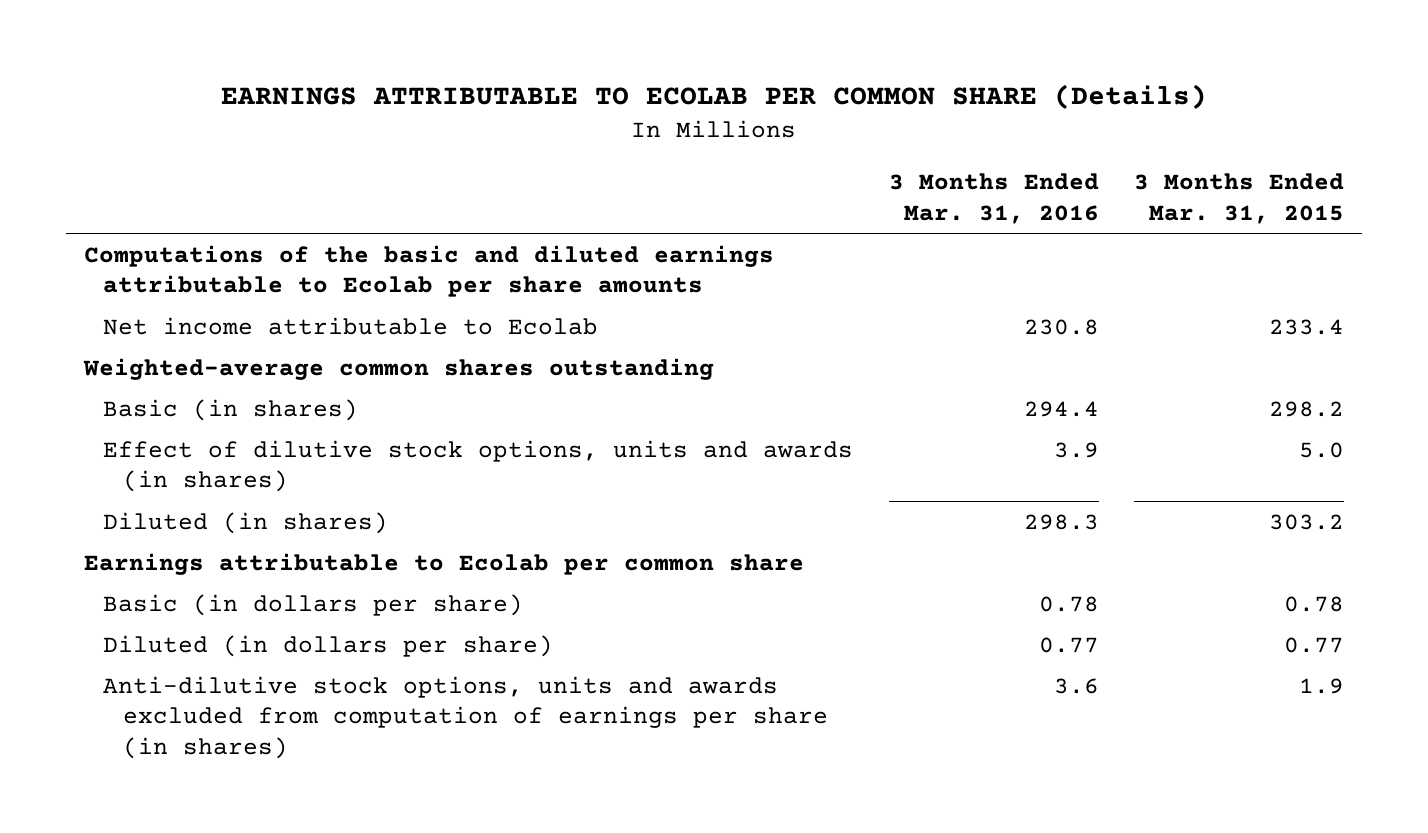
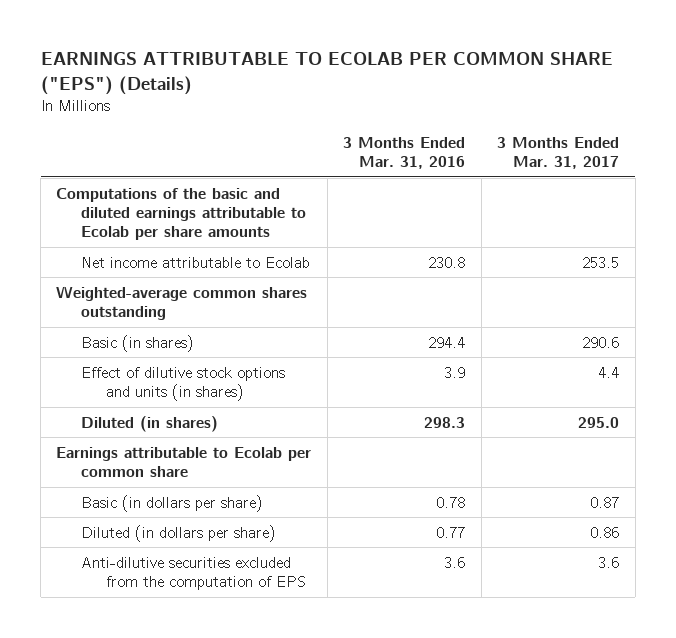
- EARNINGS ATTRIBUTABLE TO ECOLAB PER COMMON SHARE (Details)
+ EARNINGS ATTRIBUTABLE TO ECOLAB PER COMMON SHARE ("EPS") (Details)
- | 3 Months Ended Mar. 31, 2016 | 3 Months Ended Mar. 31, 2015
+ | 3 Months Ended Mar. 31, 2016 | 3 Months Ended Mar. 31, 2017
- Effect of dilutive stock options, units and awards (in shares) | 3.9 | 5.0
+ Effect of dilutive stock options and units (in shares) | 3.9 | 4.4
- Anti-dilutive stock options, units and awards excluded from computation of earnings per share (in shares) | 3.6 | 1.9
+ Anti-dilutive securities excluded from the computation of EPS | 3.6 | 3.6

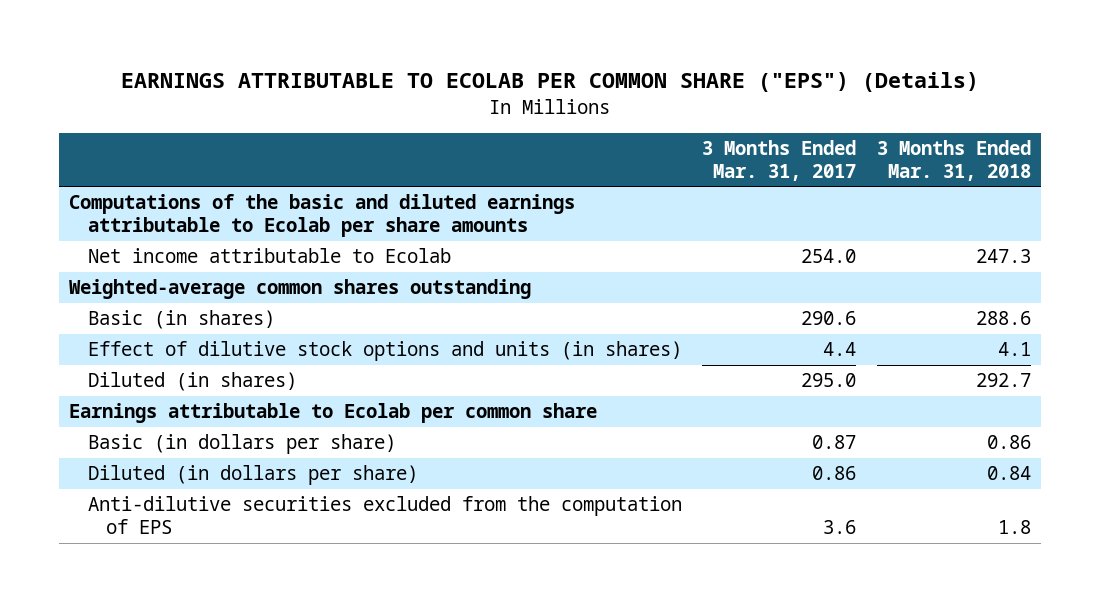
- | 3 Months Ended Mar. 31, 2016 | 3 Months Ended Mar. 31, 2017
+ | 3 Months Ended Mar. 31, 2017 | 3 Months Ended Mar. 31, 2018
- Net income attributable to Ecolab | 230.8 | 253.5
+ Net income attributable to Ecolab | 254.0 | 247.3

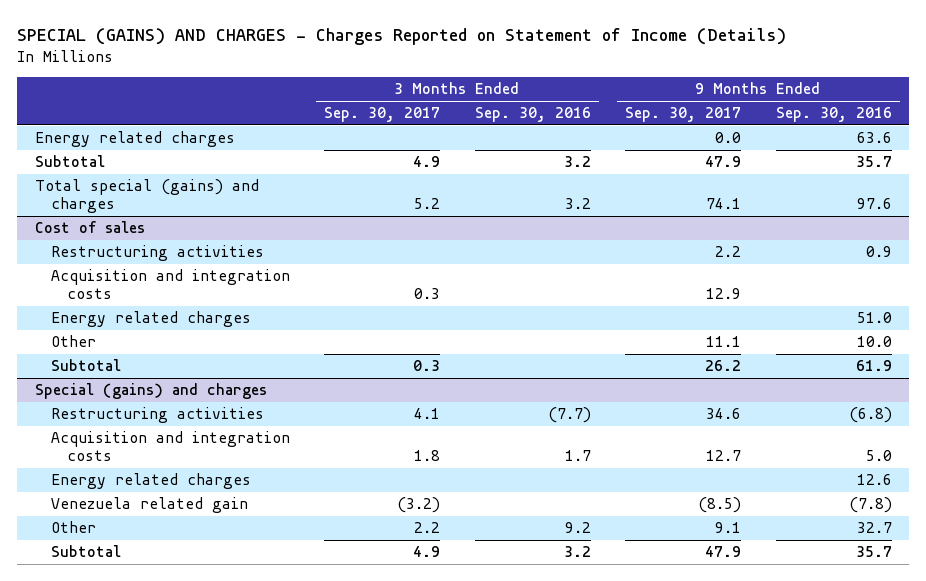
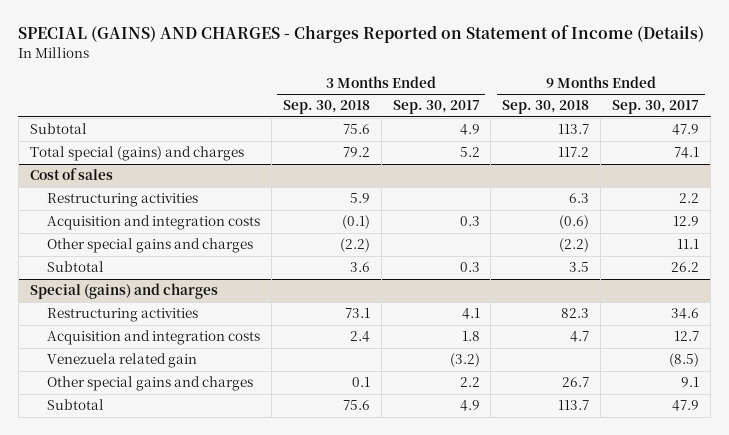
- | 3 Months Ended Sep. 30, 2017 | 3 Months Ended Sep. 30, 2016 | 9 Months Ended Sep. 30, 2017 | 9 Months Ended Sep. 30, 2016
+ | 3 Months Ended Sep. 30, 2018 | 3 Months Ended Sep. 30, 2017 | 9 Months Ended Sep. 30, 2018 | 9 Months Ended Sep. 30, 2017
- Energy related charges | | | 0.0 | 63.6
@ Cost of sales
- Energy related charges | | | | 51.0
- Other | | | 11.1 | 10.0
+ Other special gains and charges | (2.2) | | (2.2) | 11.1
@ Special (gains) and charges
- Energy related charges | | | | 12.6
- Other | 2.2 | 9.2 | 9.1 | 32.7
+ Other special gains and charges | 0.1 | 2.2 | 26.7 | 9.1

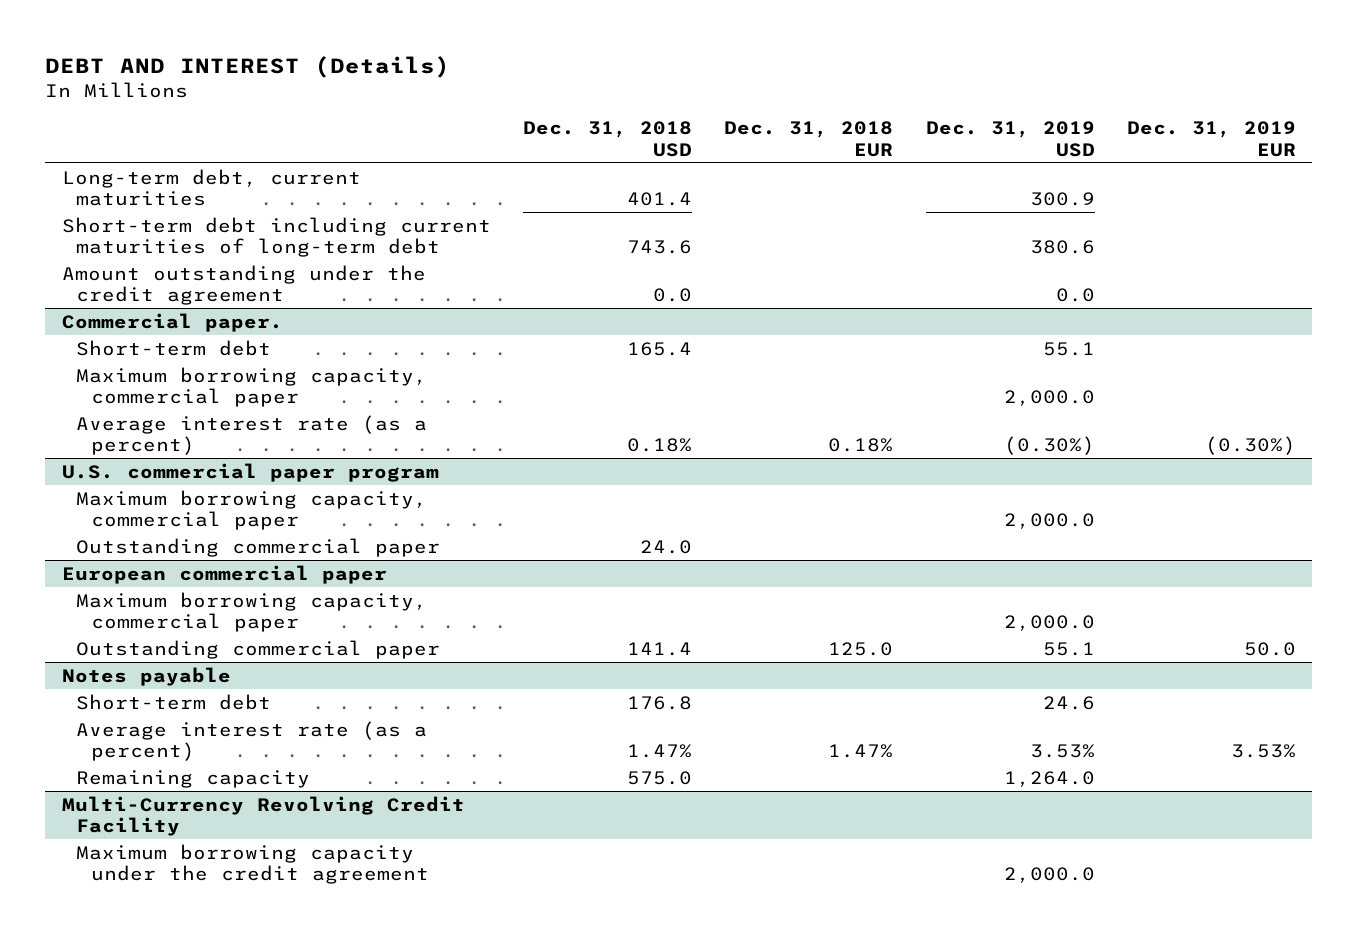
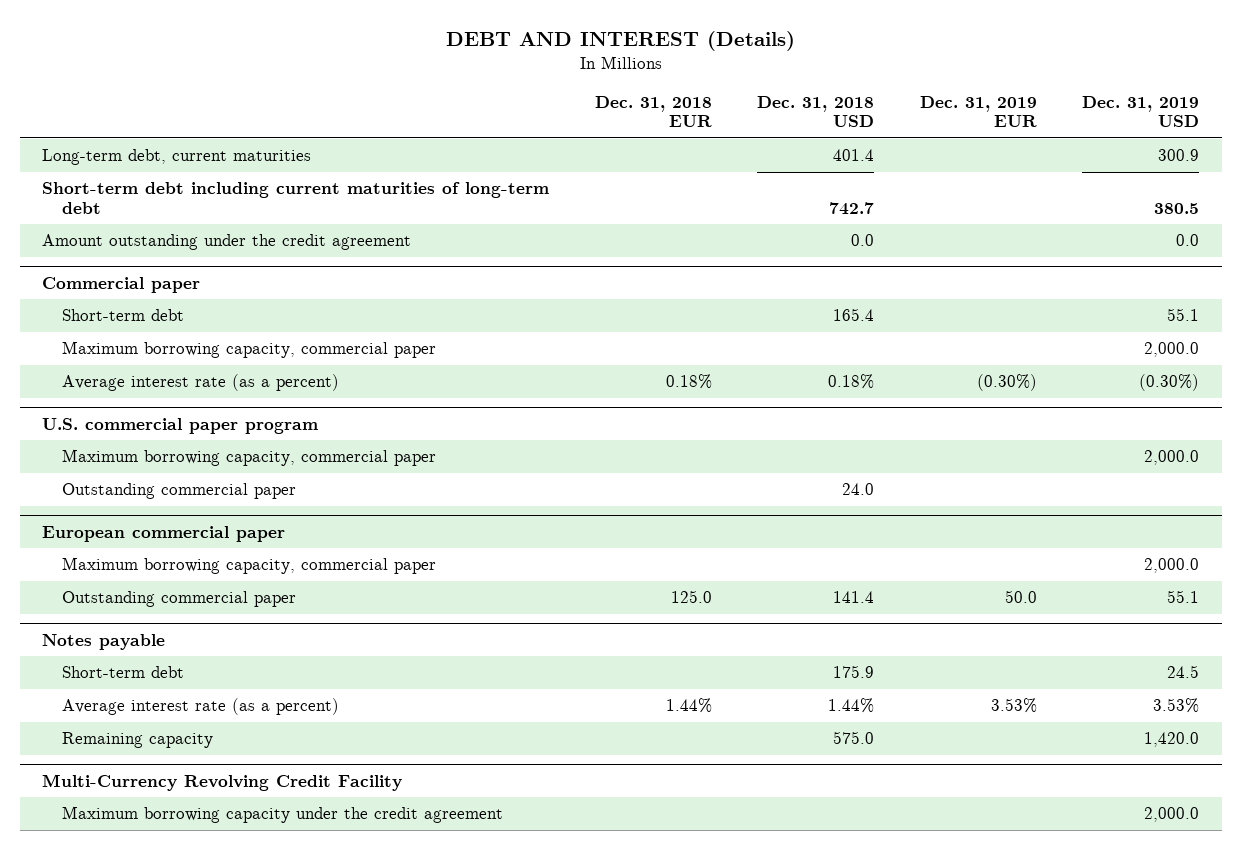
- | Dec. 31, 2018 USD | Dec. 31, 2018 EUR | Dec. 31, 2019 USD | Dec. 31, 2019 EUR
+ | Dec. 31, 2018 EUR | Dec. 31, 2018 USD | Dec. 31, 2019 EUR | Dec. 31, 2019 USD
- Short-term debt including current maturities of long-term debt | 743.6 | | 380.6 |
+ Short-term debt including current maturities of long-term debt | | 742.7 | | 380.5
- Commercial paper.
+ Commercial paper
@ Notes payable
- Short-term debt | 176.8 | | 24.6 |
- Average interest rate (as a percent) | 1.47% | 1.47% | 3.53% | 3.53%
- Remaining capacity | 575.0 | | 1,264.0 |
+ Short-term debt | | 175.9 | | 24.5
+ Average interest rate (as a percent) | 1.44% | 1.44% | 3.53% | 3.53%
+ Remaining capacity | | 575.0 | | 1,420.0

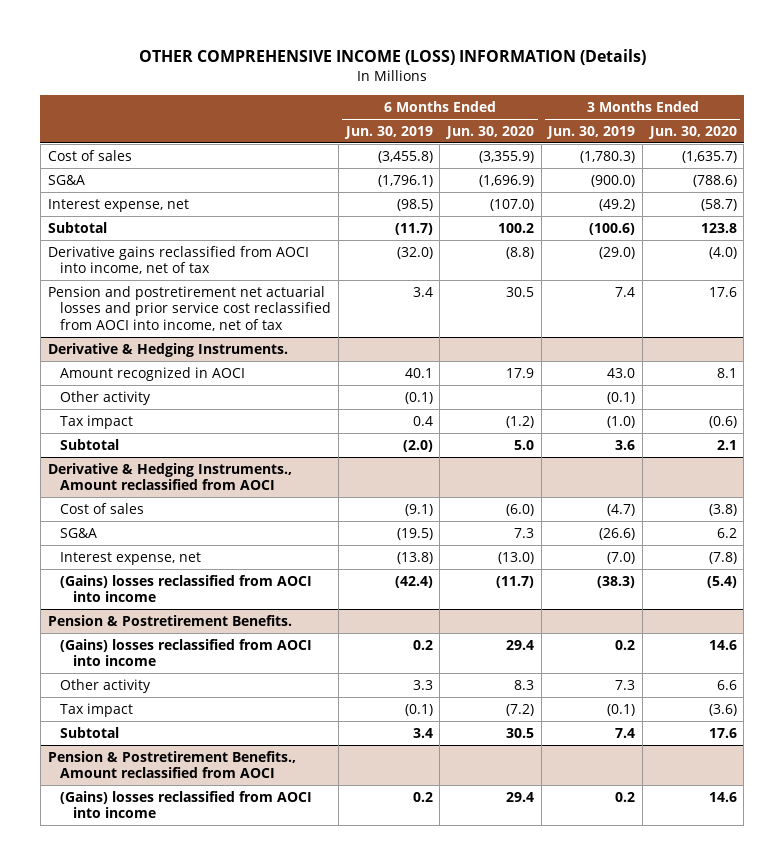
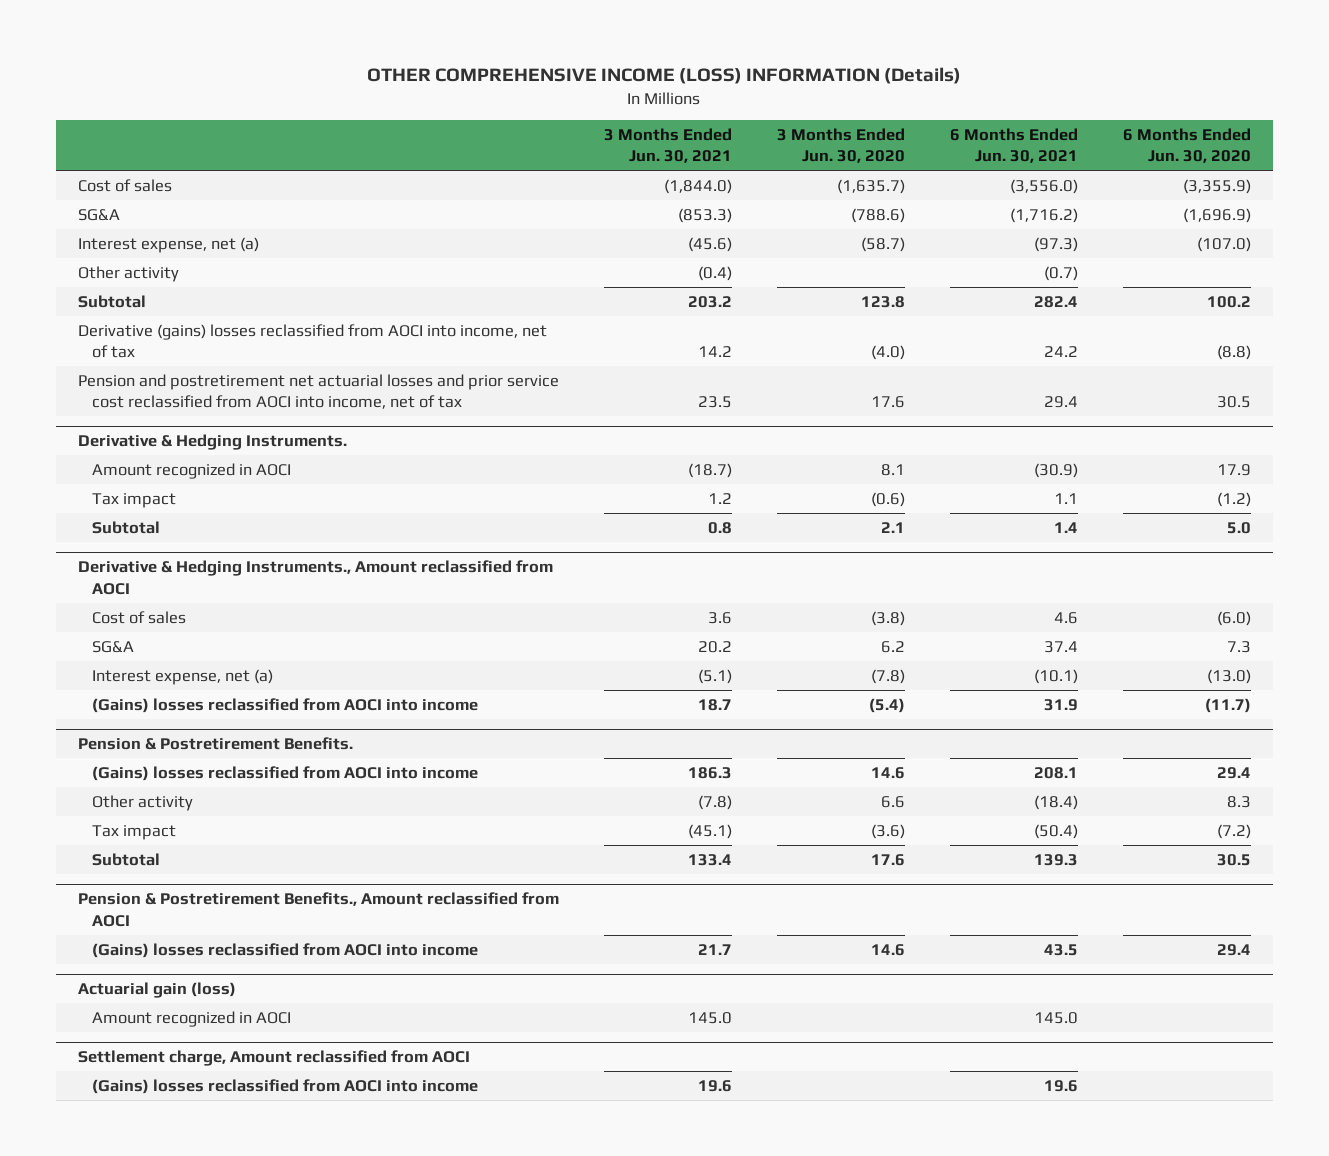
- | 6 Months Ended Jun. 30, 2019 | 6 Months Ended Jun. 30, 2020 | 3 Months Ended Jun. 30, 2019 | 3 Months Ended Jun. 30, 2020
+ | 3 Months Ended Jun. 30, 2021 | 3 Months Ended Jun. 30, 2020 | 6 Months Ended Jun. 30, 2021 | 6 Months Ended Jun. 30, 2020
- Interest expense, net | (98.5) | (107.0) | (49.2) | (58.7)
+ Interest expense, net (a) | (45.6) | (58.7) | (97.3) | (107.0)
+ Other activity | (0.4) | | (0.7) |
- Derivative gains reclassified from AOCI into income, net of tax | (32.0) | (8.8) | (29.0) | (4.0)
+ Derivative (gains) losses reclassified from AOCI into income, net of tax | 14.2 | (4.0) | 24.2 | (8.8)
@ Derivative & Hedging Instruments.
- Other activity | (0.1) | | (0.1) |
@ Derivative & Hedging Instruments., Amount reclassified from AOCI
- Interest expense, net | (13.8) | (13.0) | (7.0) | (7.8)
+ Interest expense, net (a) | (5.1) | (7.8) | (10.1) | (13.0)
+ Actuarial gain (loss)
+ Amount recognized in AOCI | 145.0 | | 145.0 |
+ Settlement charge, Amount reclassified from AOCI
+ (Gains) losses reclassified from AOCI into income | 19.6 | | 19.6 |

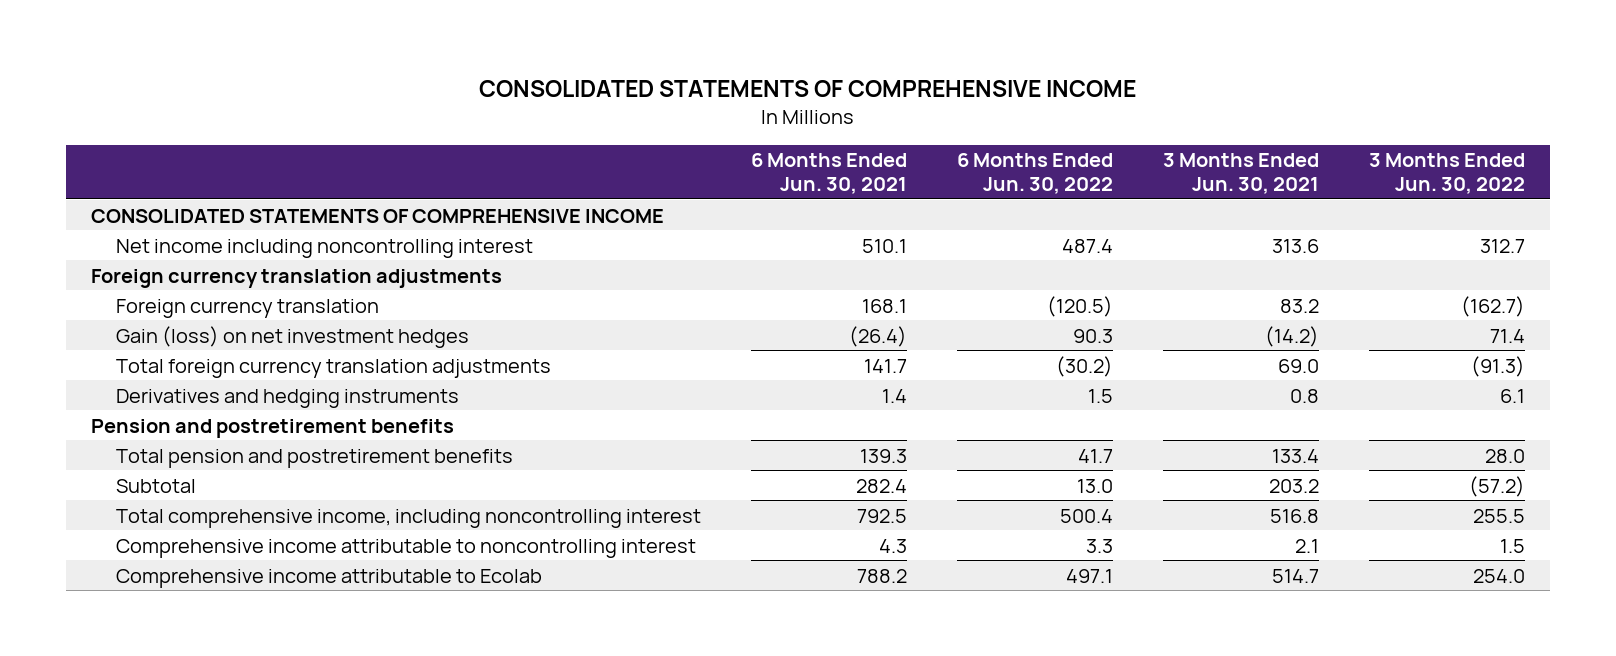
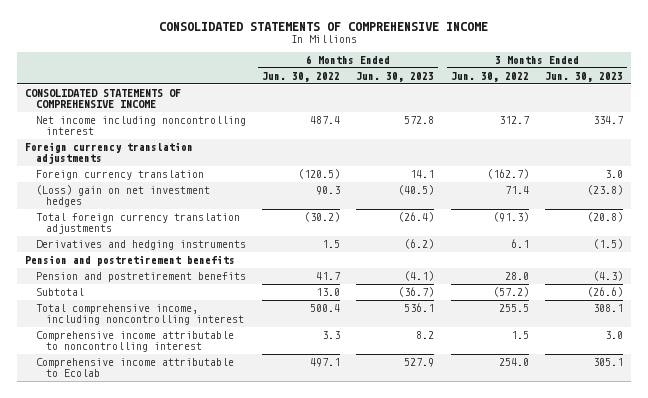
- | 6 Months Ended Jun. 30, 2021 | 6 Months Ended Jun. 30, 2022 | 3 Months Ended Jun. 30, 2021 | 3 Months Ended Jun. 30, 2022
+ | 6 Months Ended Jun. 30, 2022 | 6 Months Ended Jun. 30, 2023 | 3 Months Ended Jun. 30, 2022 | 3 Months Ended Jun. 30, 2023
- Gain (loss) on net investment hedges | (26.4) | 90.3 | (14.2) | 71.4
+ (Loss) gain on net investment hedges | 90.3 | (40.5) | 71.4 | (23.8)
- Total pension and postretirement benefits | 139.3 | 41.7 | 133.4 | 28.0
+ Pension and postretirement benefits | 41.7 | (4.1) | 28.0 | (4.3)

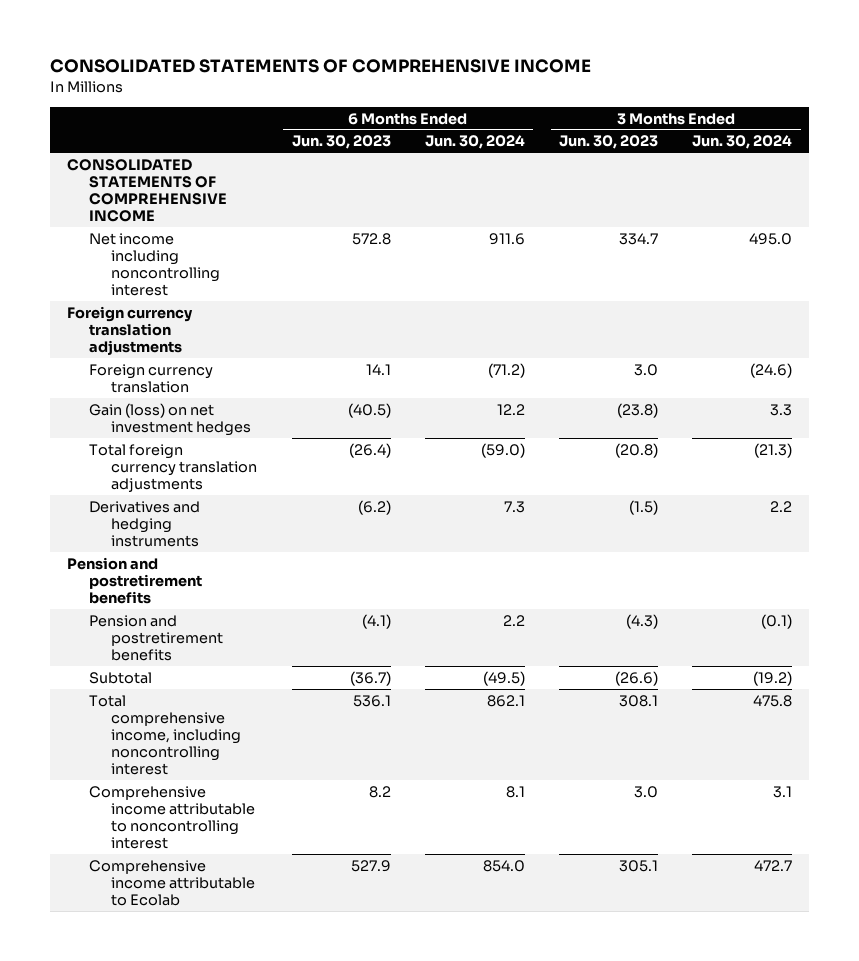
- | 6 Months Ended Jun. 30, 2022 | 6 Months Ended Jun. 30, 2023 | 3 Months Ended Jun. 30, 2022 | 3 Months Ended Jun. 30, 2023
+ | 6 Months Ended Jun. 30, 2023 | 6 Months Ended Jun. 30, 2024 | 3 Months Ended Jun. 30, 2023 | 3 Months Ended Jun. 30, 2024
- (Loss) gain on net investment hedges | 90.3 | (40.5) | 71.4 | (23.8)
+ Gain (loss) on net investment hedges | (40.5) | 12.2 | (23.8) | 3.3

